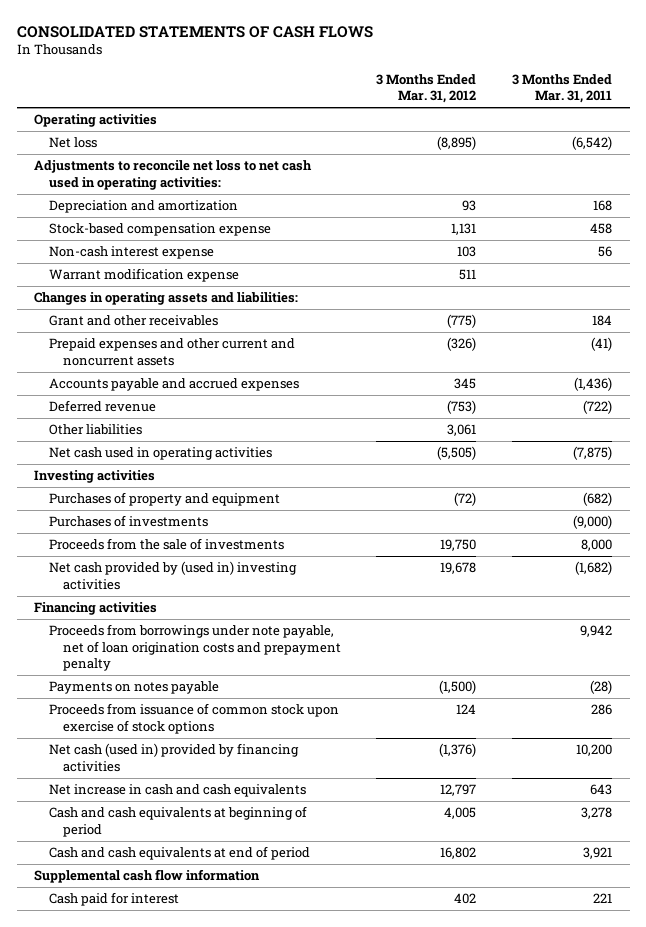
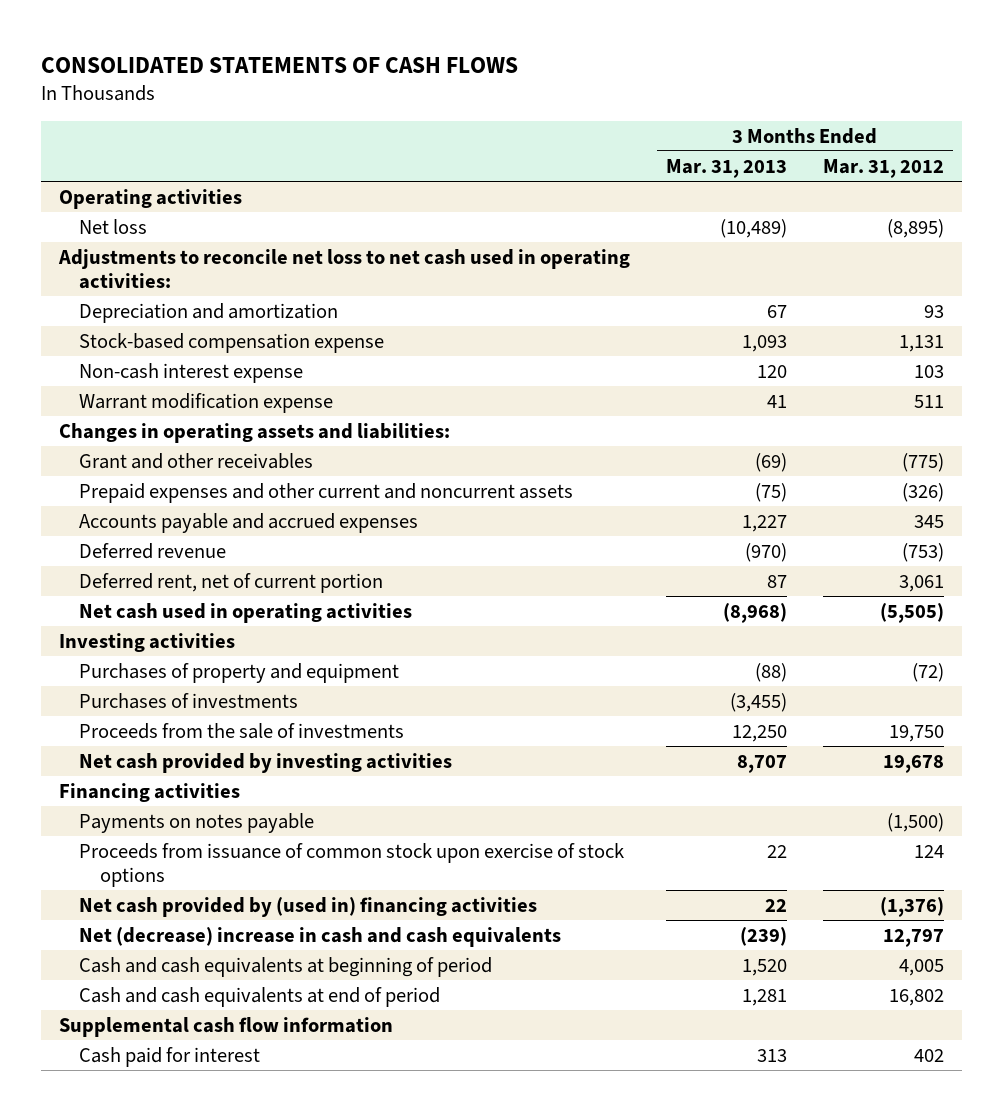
- | 3 Months Ended Mar. 31, 2012 | 3 Months Ended Mar. 31, 2011
+ | 3 Months Ended Mar. 31, 2013 | 3 Months Ended Mar. 31, 2012
- Other liabilities | 3,061 |
+ Deferred rent, net of current portion | 87 | 3,061
- Net cash provided by (used in) investing activities | 19,678 | (1,682)
+ Net cash provided by investing activities | 8,707 | 19,678
- Proceeds from borrowings under note payable, net of loan origination costs and prepayment penalty | | 9,942
- Net cash (used in) provided by financing activities | (1,376) | 10,200
- Net increase in cash and cash equivalents | 12,797 | 643
+ Net cash provided by (used in) financing activities | 22 | (1,376)
+ Net (decrease) increase in cash and cash equivalents | (239) | 12,797

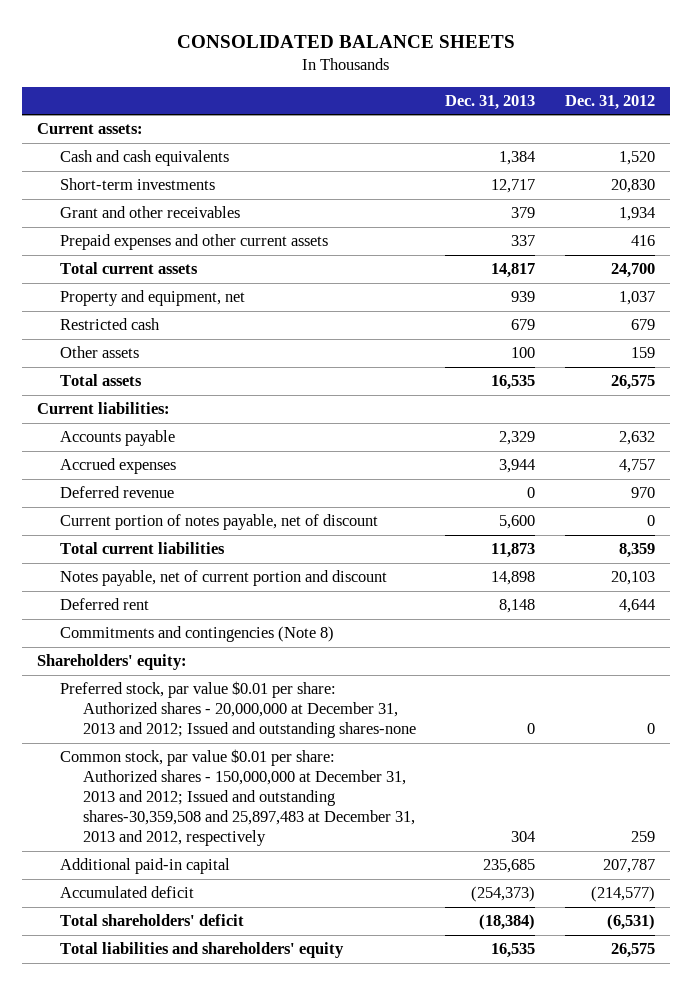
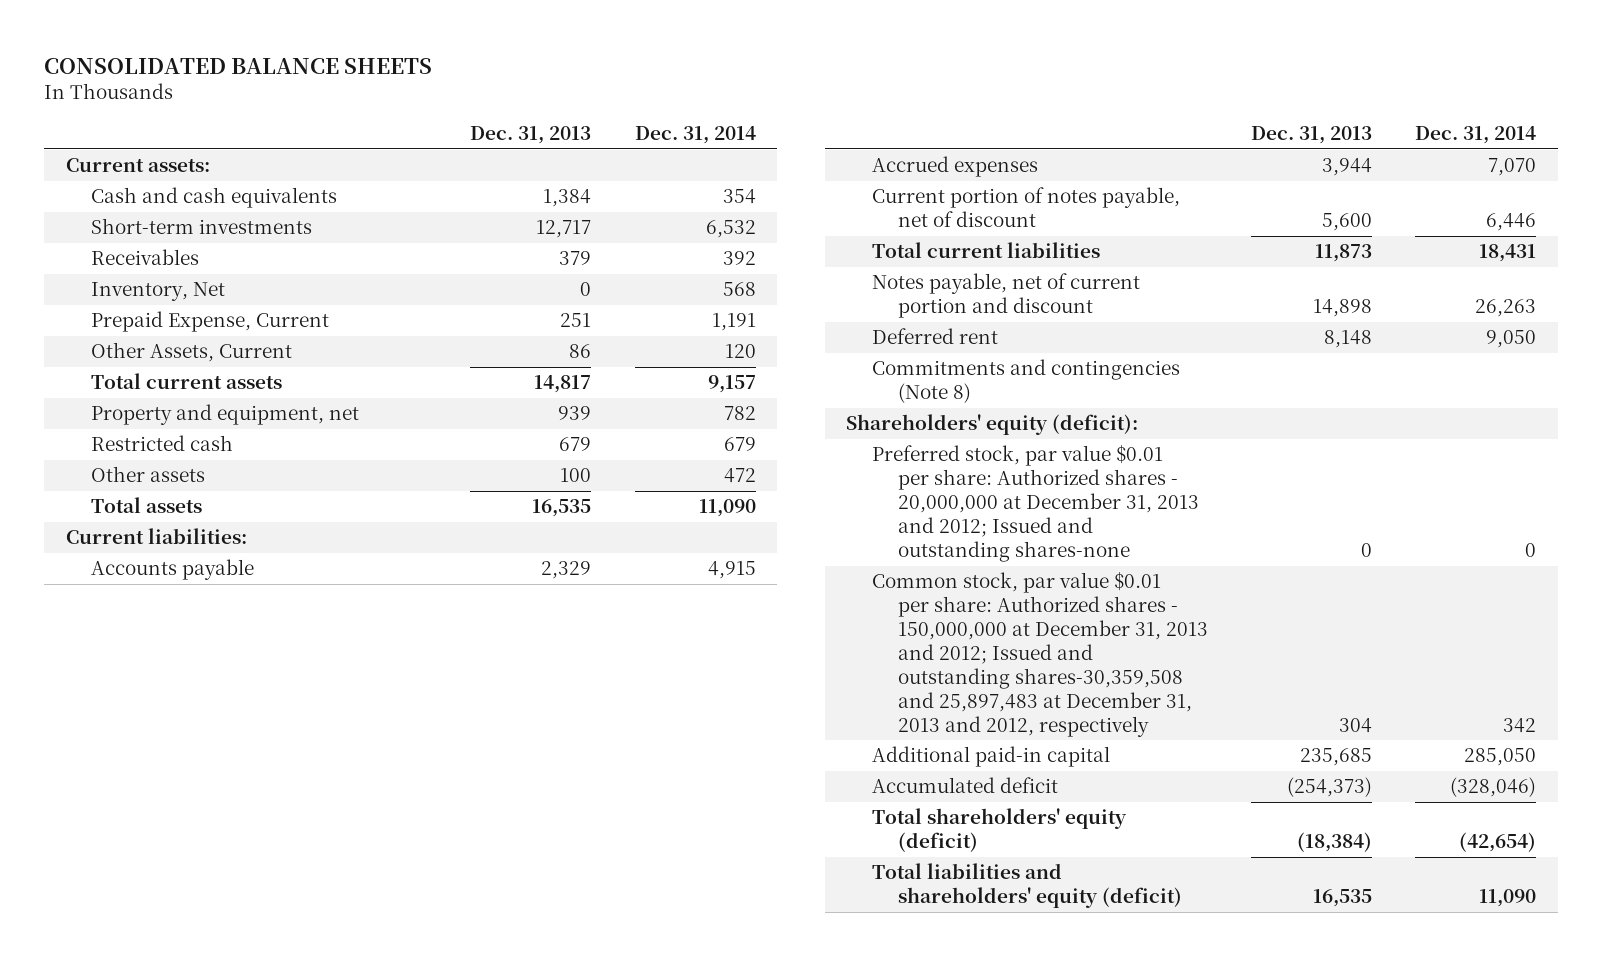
- | Dec. 31, 2013 | Dec. 31, 2012
+ | Dec. 31, 2013 | Dec. 31, 2014
- Grant and other receivables | 379 | 1,934
- Prepaid expenses and other current assets | 337 | 416
+ Receivables | 379 | 392
+ Inventory, Net | 0 | 568
+ Prepaid Expense, Current | 251 | 1,191
+ Other Assets, Current | 86 | 120
- Deferred revenue | 0 | 970
- Shareholders' equity:
+ Shareholders' equity (deficit):
- Total shareholders' deficit | (18,384) | (6,531)
- Total liabilities and shareholders' equity | 16,535 | 26,575
+ Total shareholders' equity (deficit) | (18,384) | (42,654)
+ Total liabilities and shareholders' equity (deficit) | 16,535 | 11,090

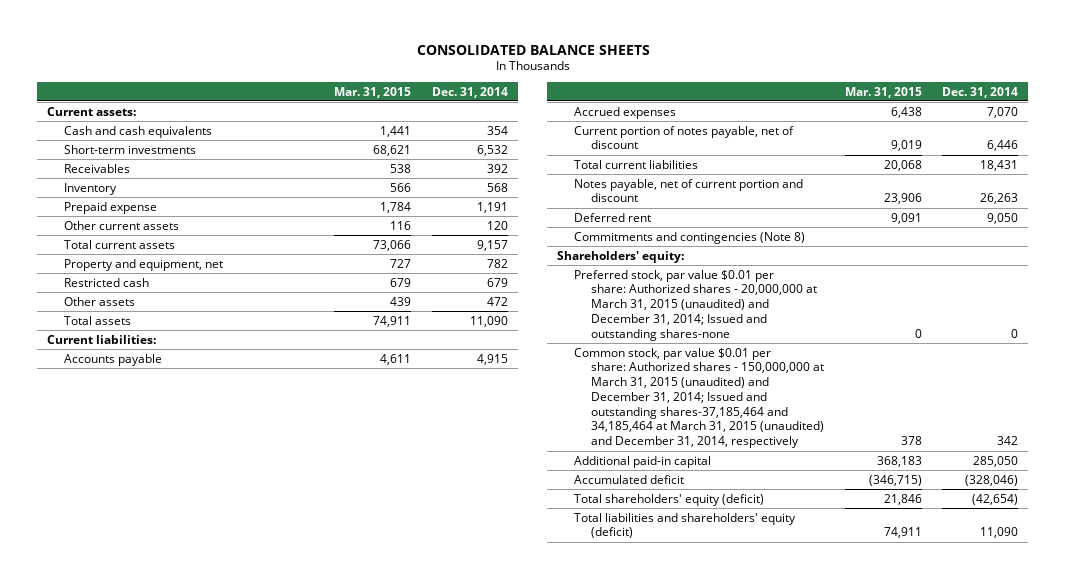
- | Dec. 31, 2013 | Dec. 31, 2014
+ | Mar. 31, 2015 | Dec. 31, 2014
- Inventory, Net | 0 | 568
- Prepaid Expense, Current | 251 | 1,191
- Other Assets, Current | 86 | 120
+ Inventory | 566 | 568
+ Prepaid expense | 1,784 | 1,191
+ Other current assets | 116 | 120
- Shareholders' equity (deficit):
- Preferred stock, par value $0.01 per share: Authorized shares - 20,000,000 at December 31, 2013 and 2012; Issued and outstanding shares-none | 0 | 0
- Common stock, par value $0.01 per share: Authorized shares - 150,000,000 at December 31, 2013 and 2012; Issued and outstanding shares-30,359,508 and 25,897,483 at December 31, 2013 and 2012, respectively | 304 | 342
+ Shareholders' equity:
+ Preferred stock, par value $0.01 per share: Authorized shares - 20,000,000 at March 31, 2015 (unaudited) and December 31, 2014; Issued and outstanding shares-none | 0 | 0
+ Common stock, par value $0.01 per share: Authorized shares - 150,000,000 at March 31, 2015 (unaudited) and December 31, 2014; Issued and outstanding shares-37,185,464 and 34,185,464 at March 31, 2015 (unaudited) and December 31, 2014, respectively | 378 | 342

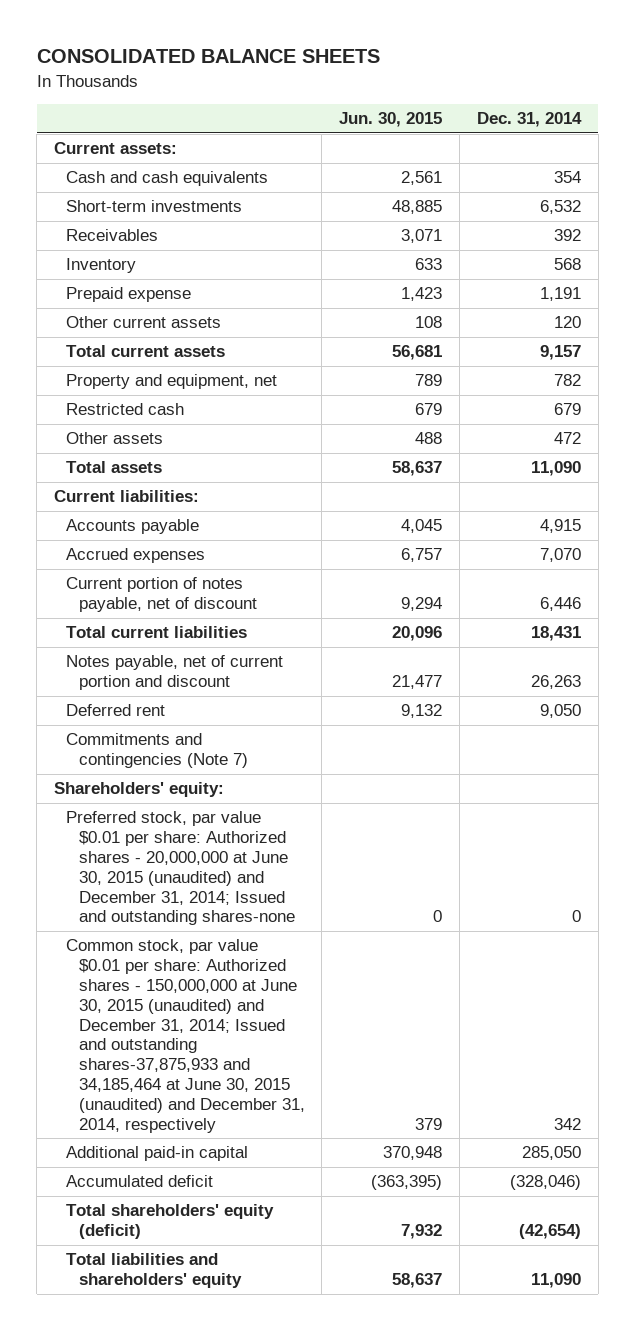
- | Mar. 31, 2015 | Dec. 31, 2014
+ | Jun. 30, 2015 | Dec. 31, 2014
- Commitments and contingencies (Note 8)
+ Commitments and contingencies (Note 7)
- Preferred stock, par value $0.01 per share: Authorized shares - 20,000,000 at March 31, 2015 (unaudited) and December 31, 2014; Issued and outstanding shares-none | 0 | 0
- Common stock, par value $0.01 per share: Authorized shares - 150,000,000 at March 31, 2015 (unaudited) and December 31, 2014; Issued and outstanding shares-37,185,464 and 34,185,464 at March 31, 2015 (unaudited) and December 31, 2014, respectively | 378 | 342
+ Preferred stock, par value $0.01 per share: Authorized shares - 20,000,000 at June 30, 2015 (unaudited) and December 31, 2014; Issued and outstanding shares-none | 0 | 0
+ Common stock, par value $0.01 per share: Authorized shares - 150,000,000 at June 30, 2015 (unaudited) and December 31, 2014; Issued and outstanding shares-37,875,933 and 34,185,464 at June 30, 2015 (unaudited) and December 31, 2014, respectively | 379 | 342
- Total liabilities and shareholders' equity (deficit) | 74,911 | 11,090
+ Total liabilities and shareholders' equity | 58,637 | 11,090

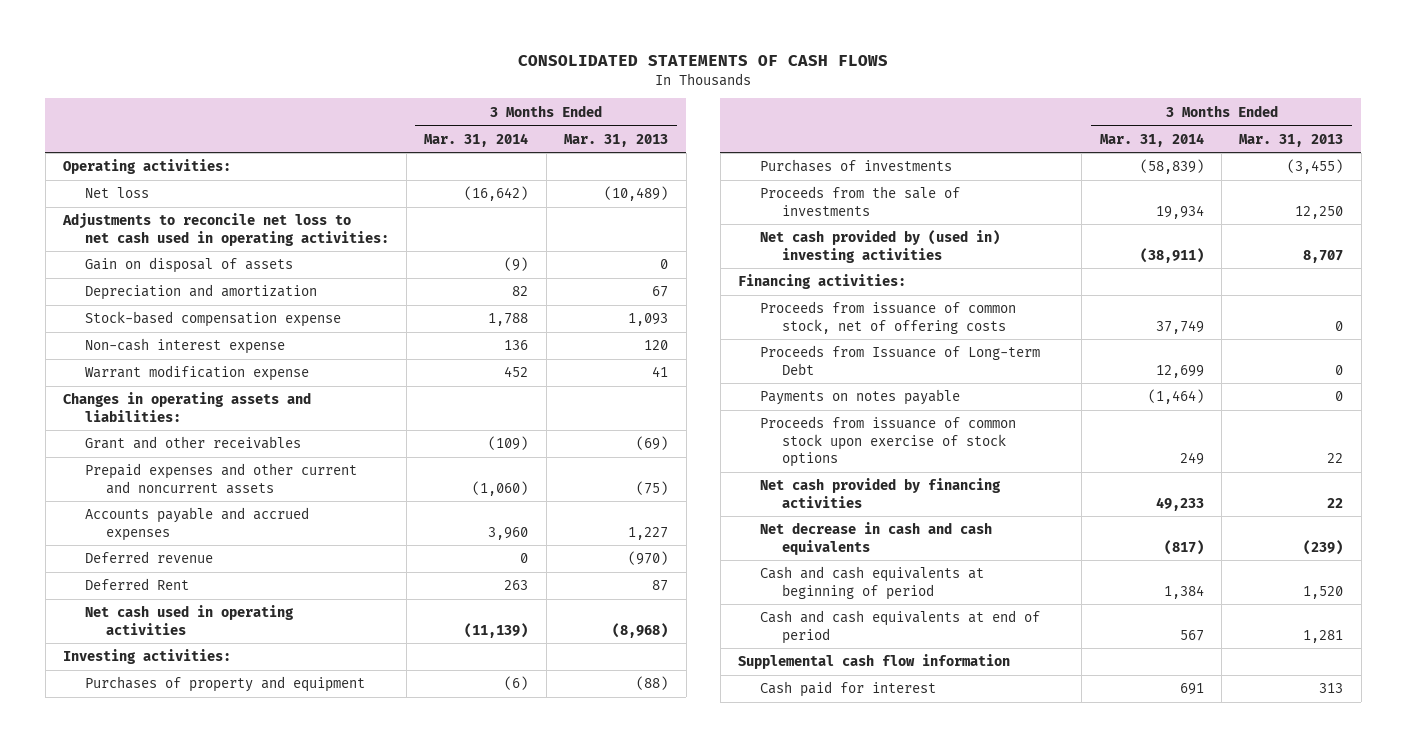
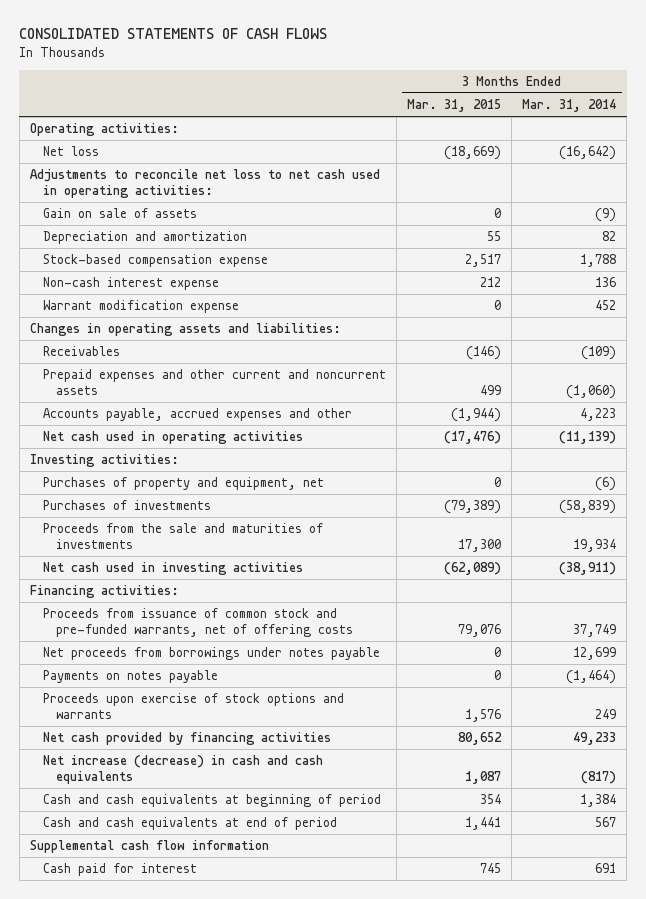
- | 3 Months Ended Mar. 31, 2014 | 3 Months Ended Mar. 31, 2013
+ | 3 Months Ended Mar. 31, 2015 | 3 Months Ended Mar. 31, 2014
- Gain on disposal of assets | (9) | 0
+ Gain on sale of assets | 0 | (9)
- Grant and other receivables | (109) | (69)
+ Receivables | (146) | (109)
- Accounts payable and accrued expenses | 3,960 | 1,227
- Deferred revenue | 0 | (970)
- Deferred Rent | 263 | 87
+ Accounts payable, accrued expenses and other | (1,944) | 4,223
- Purchases of property and equipment | (6) | (88)
+ Purchases of property and equipment, net | 0 | (6)
- Proceeds from the sale of investments | 19,934 | 12,250
- Net cash provided by (used in) investing activities | (38,911) | 8,707
+ Proceeds from the sale and maturities of investments | 17,300 | 19,934
+ Net cash used in investing activities | (62,089) | (38,911)
- Proceeds from issuance of common stock, net of offering costs | 37,749 | 0
- Proceeds from Issuance of Long-term Debt | 12,699 | 0
+ Proceeds from issuance of common stock and pre-funded warrants, net of offering costs | 79,076 | 37,749
+ Net proceeds from borrowings under notes payable | 0 | 12,699
- Proceeds from issuance of common stock upon exercise of stock options | 249 | 22
+ Proceeds upon exercise of stock options and warrants | 1,576 | 249
- Net decrease in cash and cash equivalents | (817) | (239)
+ Net increase (decrease) in cash and cash equivalents | 1,087 | (817)

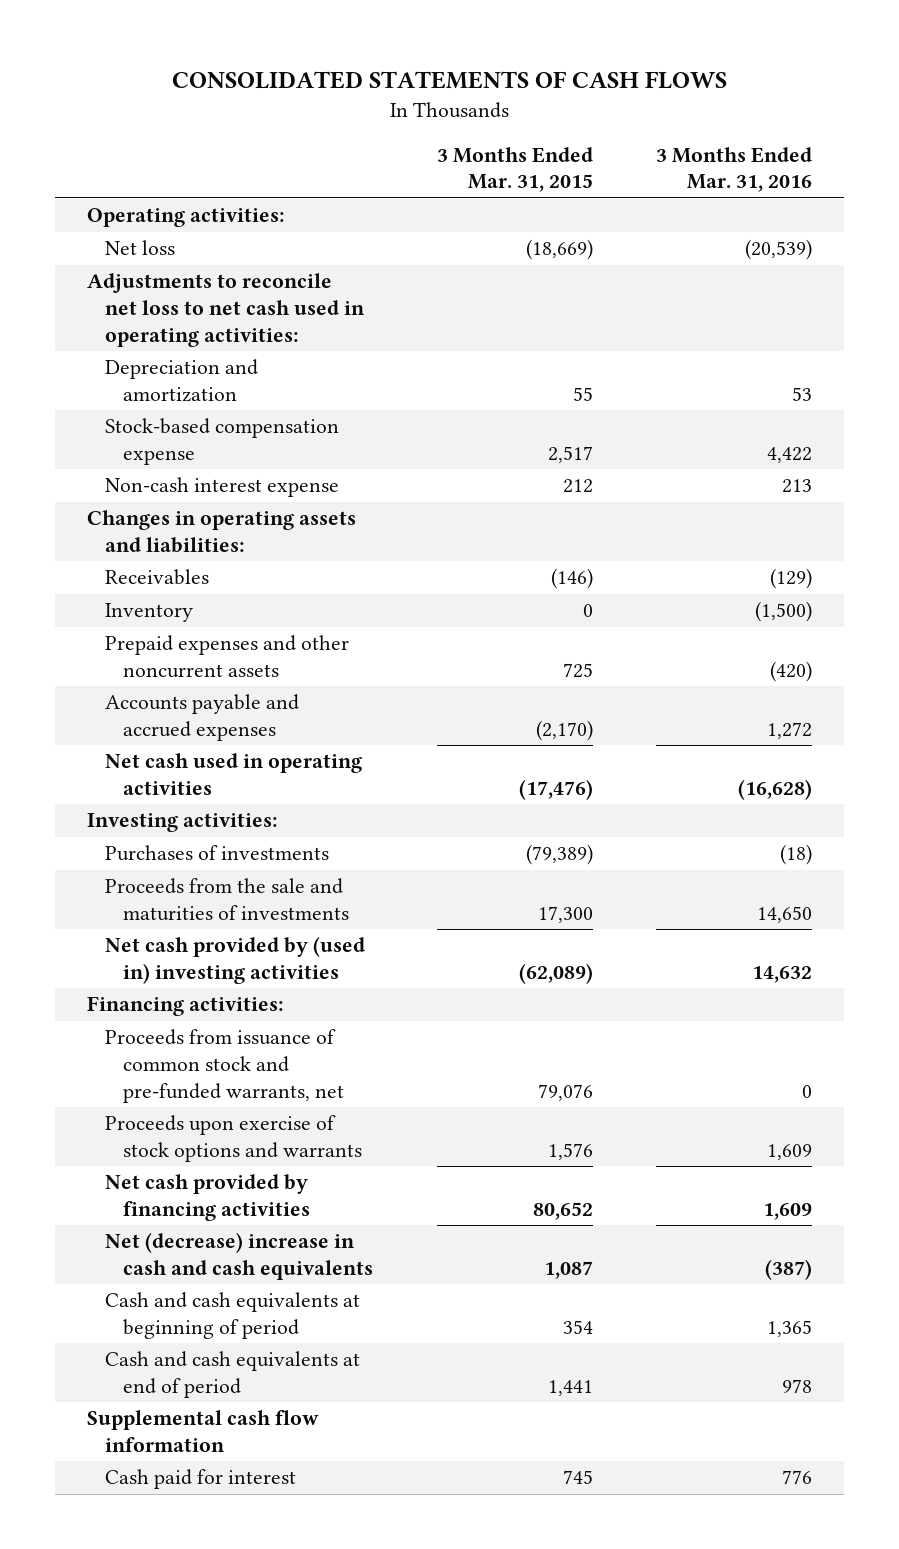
- | 3 Months Ended Mar. 31, 2015 | 3 Months Ended Mar. 31, 2014
+ | 3 Months Ended Mar. 31, 2015 | 3 Months Ended Mar. 31, 2016
- Gain on sale of assets | 0 | (9)
- Warrant modification expense | 0 | 452
- Prepaid expenses and other current and noncurrent assets | 499 | (1,060)
- Accounts payable, accrued expenses and other | (1,944) | 4,223
+ Inventory | 0 | (1,500)
+ Prepaid expenses and other noncurrent assets | 725 | (420)
+ Accounts payable and accrued expenses | (2,170) | 1,272
- Purchases of property and equipment, net | 0 | (6)
- Net cash used in investing activities | (62,089) | (38,911)
+ Net cash provided by (used in) investing activities | (62,089) | 14,632
- Proceeds from issuance of common stock and pre-funded warrants, net of offering costs | 79,076 | 37,749
- Net proceeds from borrowings under notes payable | 0 | 12,699
- Payments on notes payable | 0 | (1,464)
+ Proceeds from issuance of common stock and pre-funded warrants, net | 79,076 | 0
- Net increase (decrease) in cash and cash equivalents | 1,087 | (817)
+ Net (decrease) increase in cash and cash equivalents | 1,087 | (387)

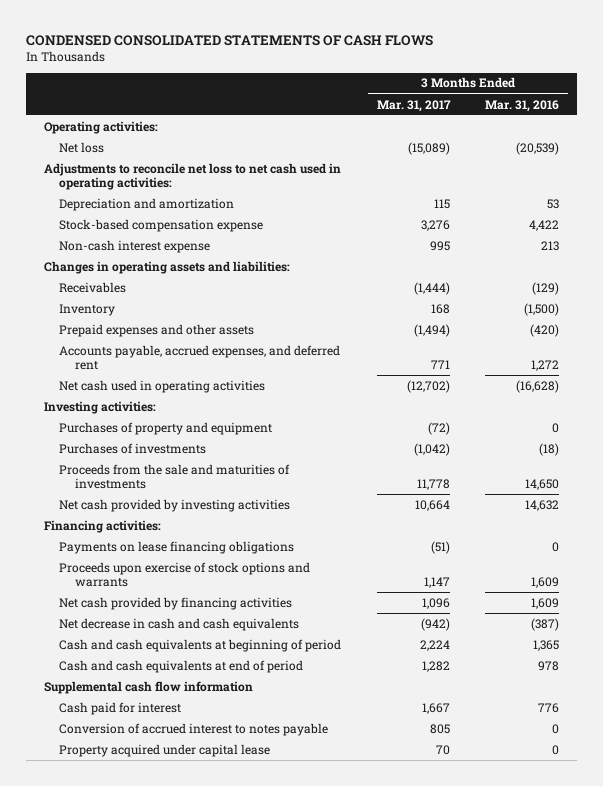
- CONSOLIDATED STATEMENTS OF CASH FLOWS
+ CONDENSED CONSOLIDATED STATEMENTS OF CASH FLOWS
- | 3 Months Ended Mar. 31, 2015 | 3 Months Ended Mar. 31, 2016
+ | 3 Months Ended Mar. 31, 2017 | 3 Months Ended Mar. 31, 2016
- Prepaid expenses and other noncurrent assets | 725 | (420)
- Accounts payable and accrued expenses | (2,170) | 1,272
+ Prepaid expenses and other assets | (1,494) | (420)
+ Accounts payable, accrued expenses, and deferred rent | 771 | 1,272
+ Purchases of property and equipment | (72) | 0
- Net cash provided by (used in) investing activities | (62,089) | 14,632
+ Net cash provided by investing activities | 10,664 | 14,632
- Proceeds from issuance of common stock and pre-funded warrants, net | 79,076 | 0
+ Payments on lease financing obligations | (51) | 0
- Net (decrease) increase in cash and cash equivalents | 1,087 | (387)
+ Net decrease in cash and cash equivalents | (942) | (387)
+ Conversion of accrued interest to notes payable | 805 | 0
+ Property acquired under capital lease | 70 | 0

